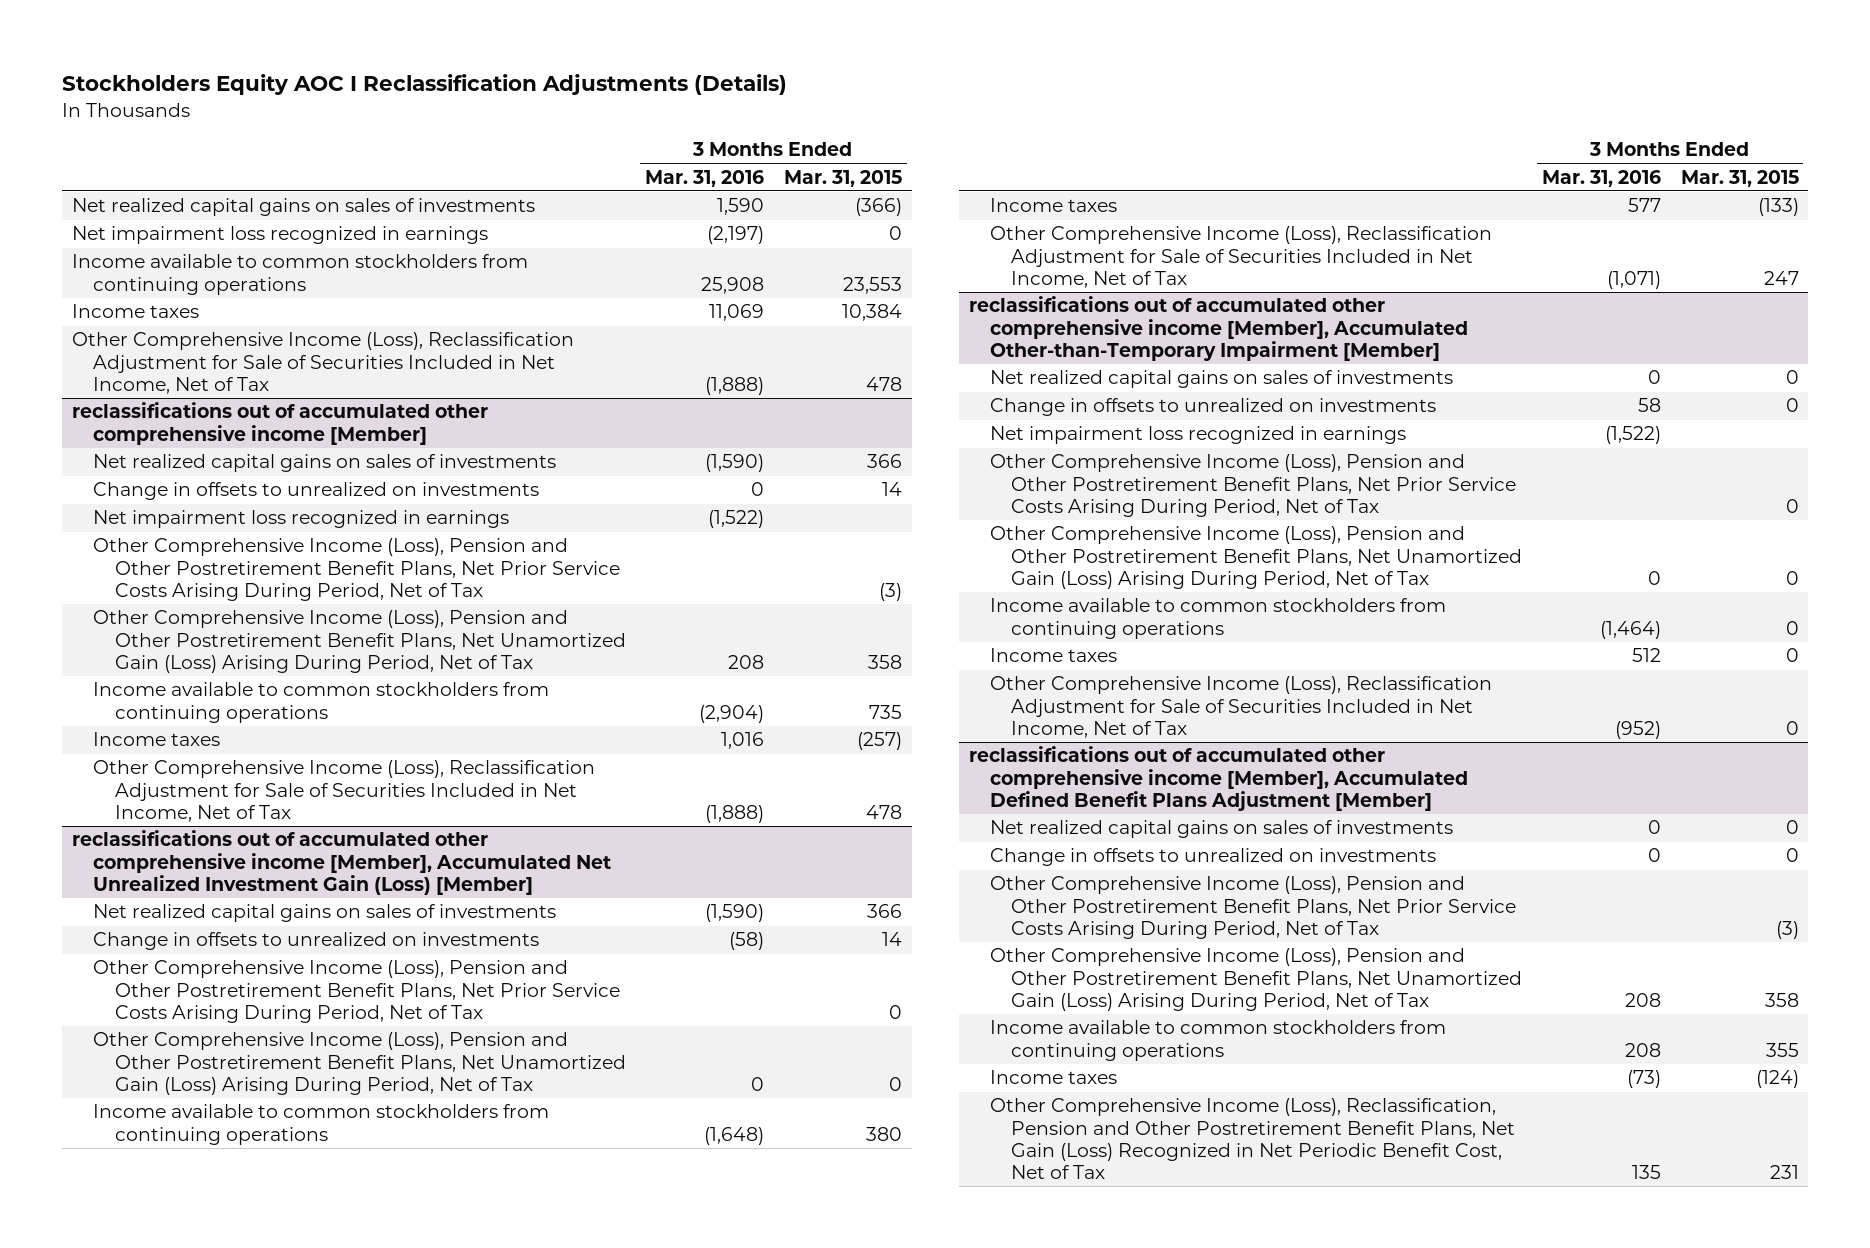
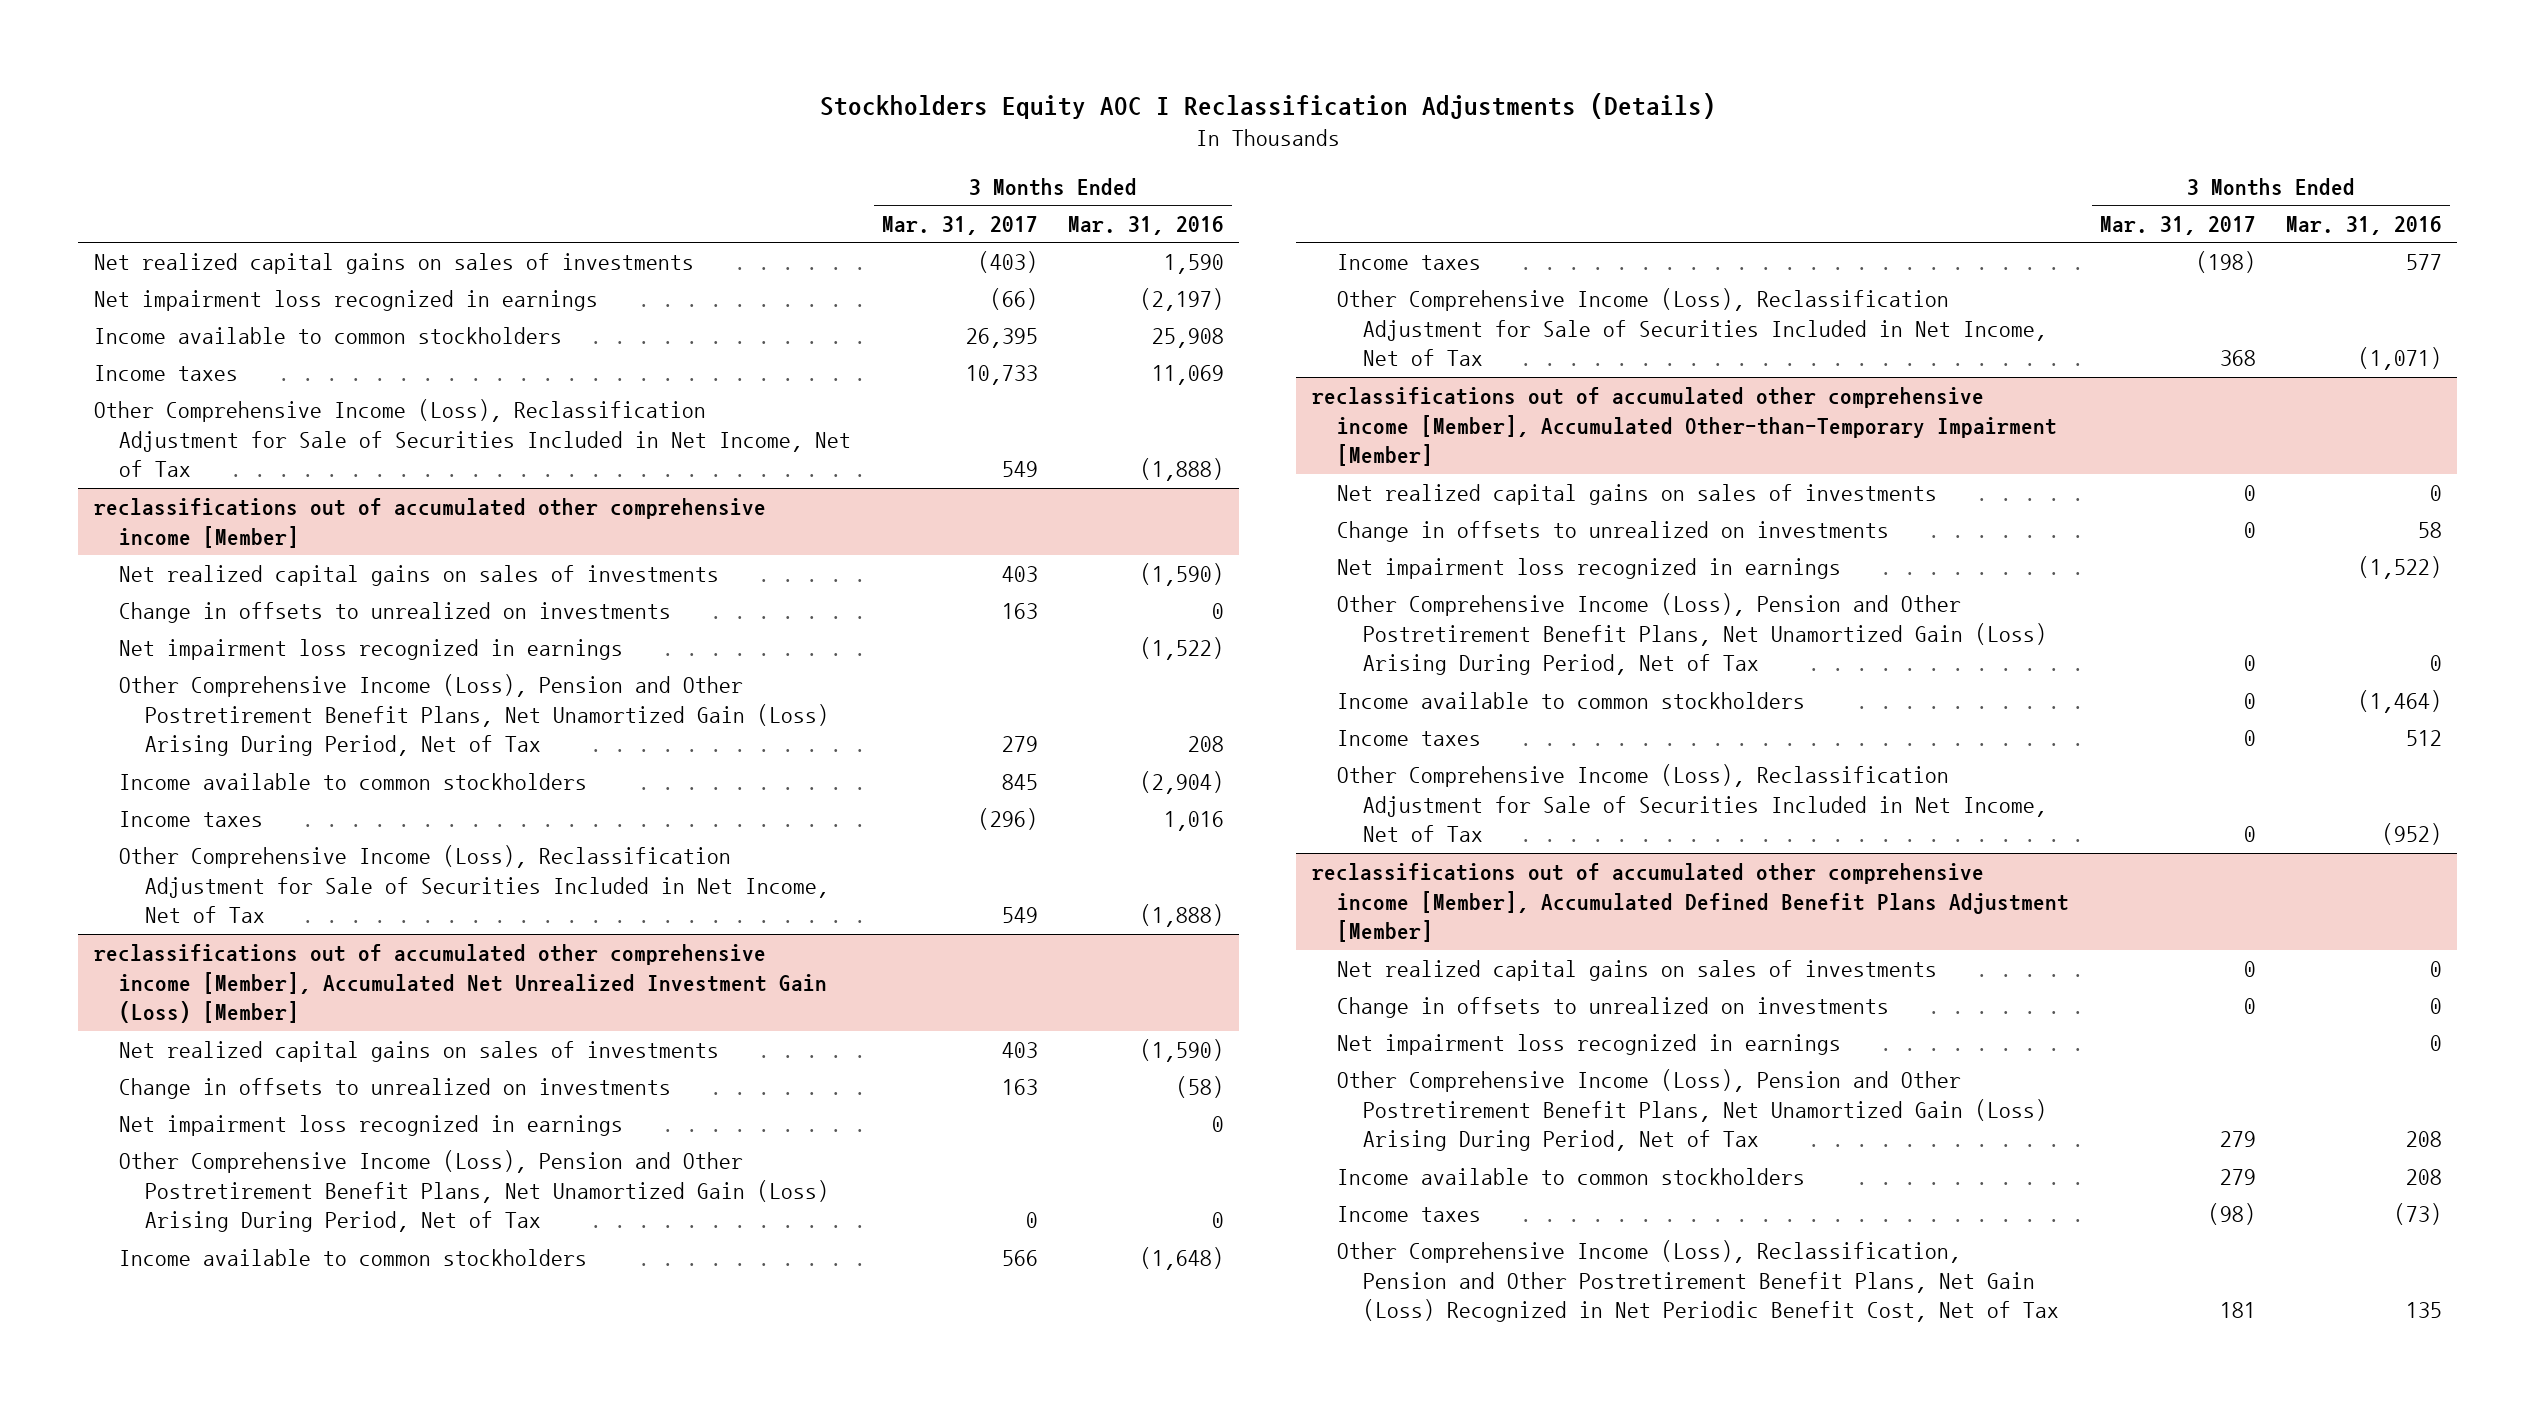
- | 3 Months Ended Mar. 31, 2016 | 3 Months Ended Mar. 31, 2015
+ | 3 Months Ended Mar. 31, 2017 | 3 Months Ended Mar. 31, 2016
- Income available to common stockholders from continuing operations | 25,908 | 23,553
+ Income available to common stockholders | 26,395 | 25,908
@ reclassifications out of accumulated other comprehensive income [Member]
- Other Comprehensive Income (Loss), Pension and Other Postretirement Benefit Plans, Net Prior Service Costs Arising During Period, Net of Tax | | (3)
- Income available to common stockholders from continuing operations | (2,904) | 735
+ Income available to common stockholders | 845 | (2,904)
@ reclassifications out of accumulated other comprehensive income [Member], Accumulated Net Unrealized Investment Gain (Loss) [Member]
- Other Comprehensive Income (Loss), Pension and Other Postretirement Benefit Plans, Net Prior Service Costs Arising During Period, Net of Tax | | 0
+ Net impairment loss recognized in earnings | | 0
- Income available to common stockholders from continuing operations | (1,648) | 380
+ Income available to common stockholders | 566 | (1,648)
@ reclassifications out of accumulated other comprehensive income [Member], Accumulated Other-than-Temporary Impairment [Member]
- Other Comprehensive Income (Loss), Pension and Other Postretirement Benefit Plans, Net Prior Service Costs Arising During Period, Net of Tax | | 0
- Income available to common stockholders from continuing operations | (1,464) | 0
+ Income available to common stockholders | 0 | (1,464)
@ reclassifications out of accumulated other comprehensive income [Member], Accumulated Defined Benefit Plans Adjustment [Member]
- Other Comprehensive Income (Loss), Pension and Other Postretirement Benefit Plans, Net Prior Service Costs Arising During Period, Net of Tax | | (3)
+ Net impairment loss recognized in earnings | | 0
- Income available to common stockholders from continuing operations | 208 | 355
+ Income available to common stockholders | 279 | 208

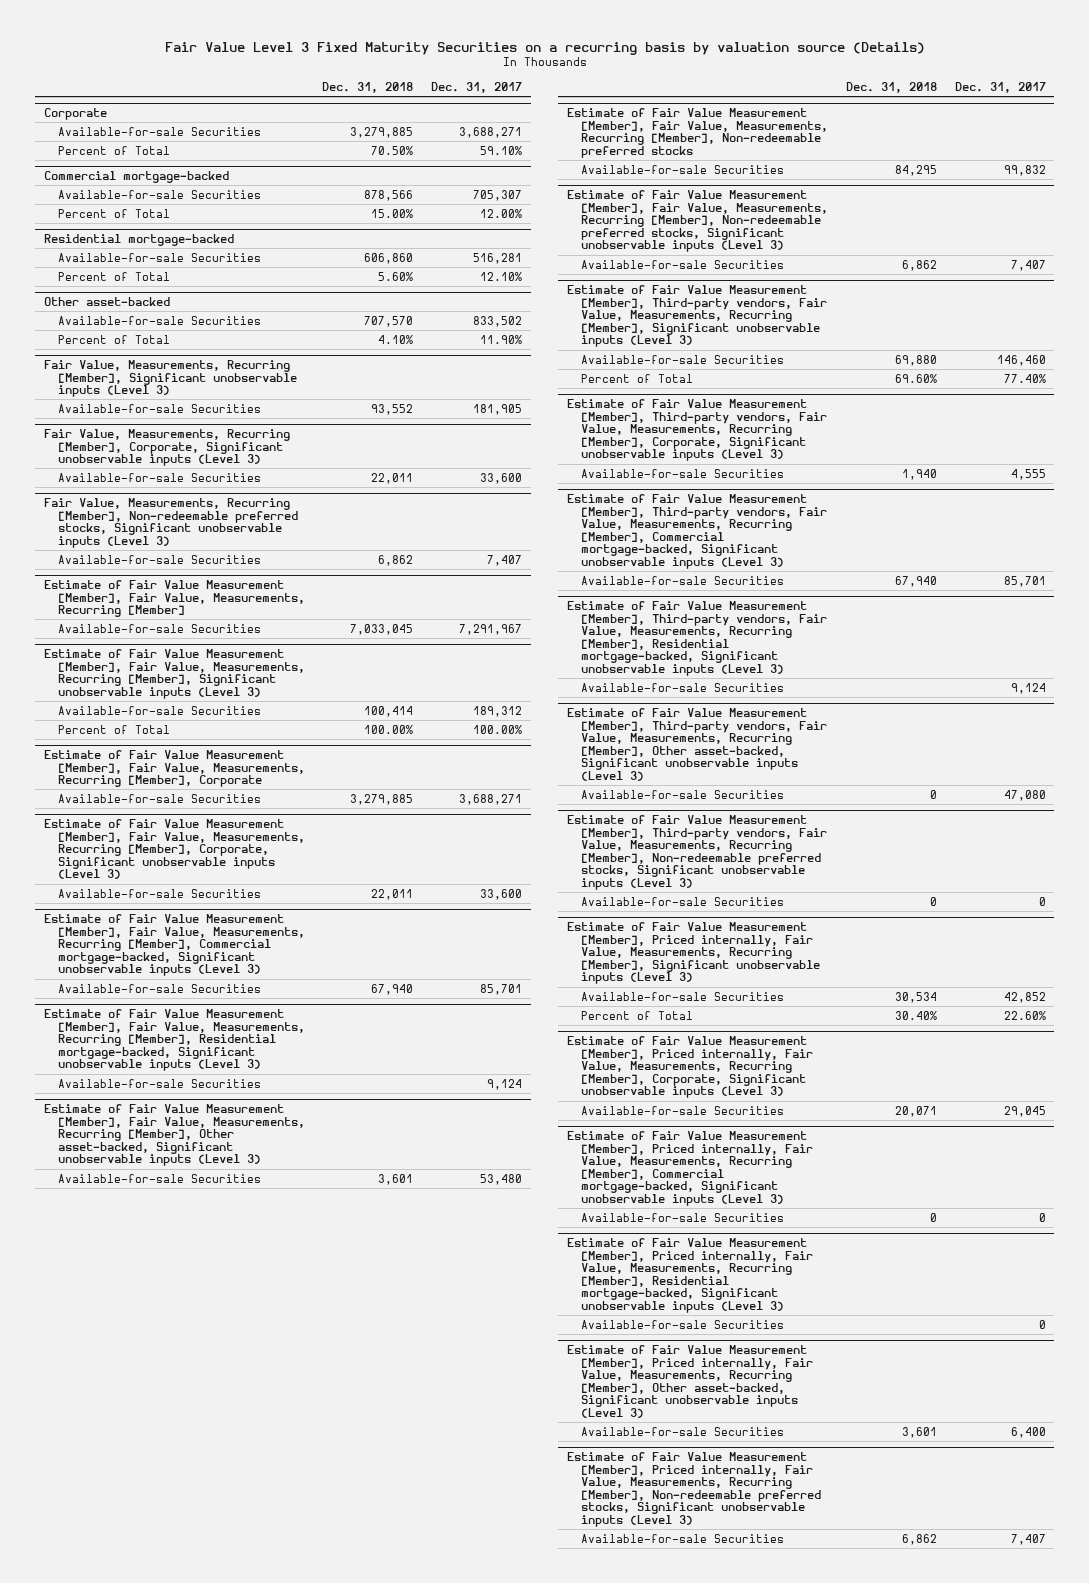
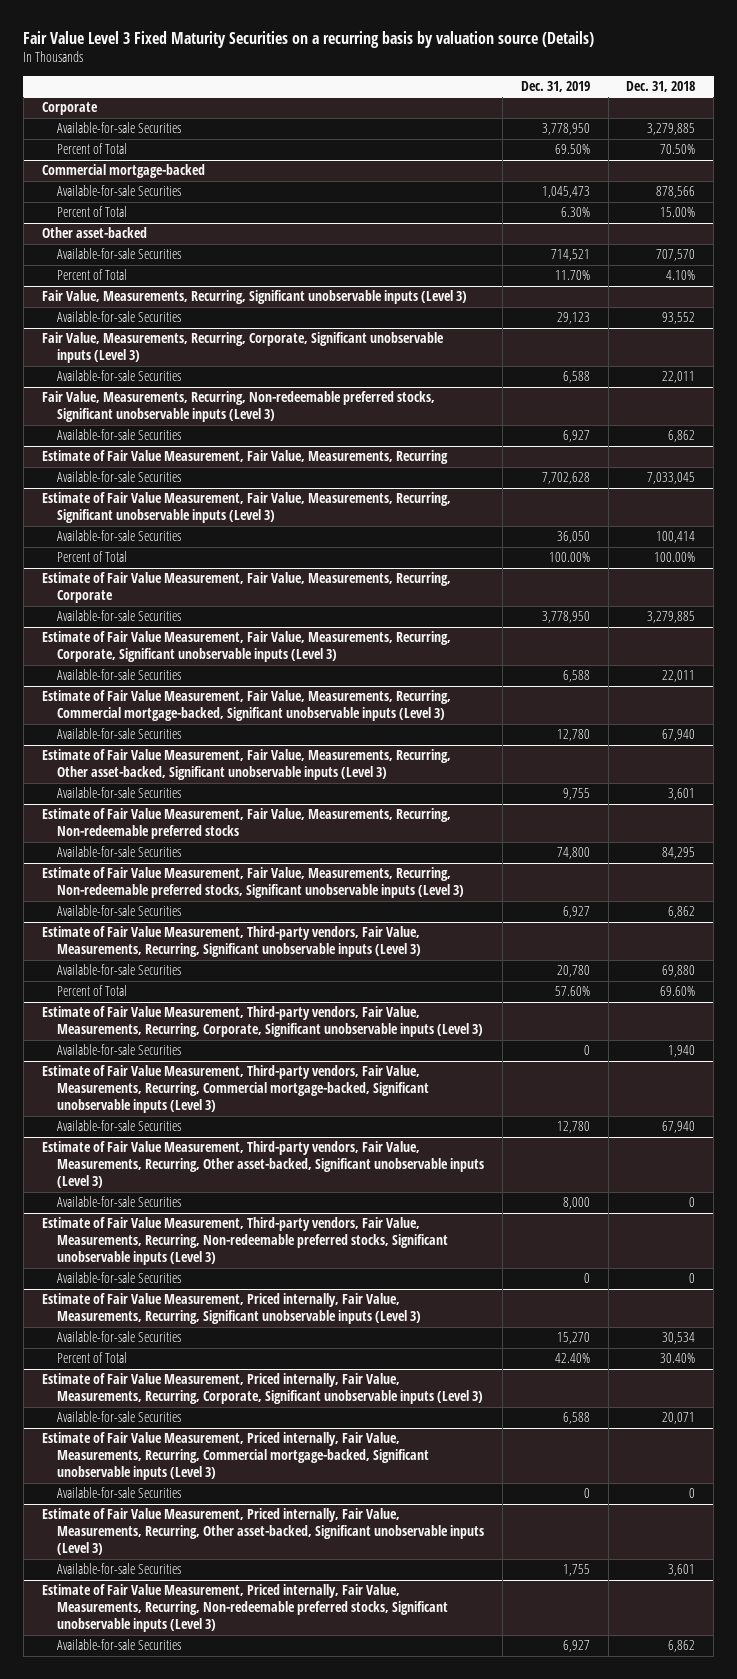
- | Dec. 31, 2018 | Dec. 31, 2017
+ | Dec. 31, 2019 | Dec. 31, 2018
- Residential mortgage-backed
- Available-for-sale Securities | 606,860 | 516,281
- Percent of Total | 5.60% | 12.10%
- Fair Value, Measurements, Recurring [Member], Significant unobservable inputs (Level 3)
+ Fair Value, Measurements, Recurring, Significant unobservable inputs (Level 3)
- Fair Value, Measurements, Recurring [Member], Corporate, Significant unobservable inputs (Level 3)
+ Fair Value, Measurements, Recurring, Corporate, Significant unobservable inputs (Level 3)
- Fair Value, Measurements, Recurring [Member], Non-redeemable preferred stocks, Significant unobservable inputs (Level 3)
+ Fair Value, Measurements, Recurring, Non-redeemable preferred stocks, Significant unobservable inputs (Level 3)
- Estimate of Fair Value Measurement [Member], Fair Value, Measurements, Recurring [Member]
+ Estimate of Fair Value Measurement, Fair Value, Measurements, Recurring
- Estimate of Fair Value Measurement [Member], Fair Value, Measurements, Recurring [Member], Significant unobservable inputs (Level 3)
+ Estimate of Fair Value Measurement, Fair Value, Measurements, Recurring, Significant unobservable inputs (Level 3)
- Estimate of Fair Value Measurement [Member], Fair Value, Measurements, Recurring [Member], Corporate
+ Estimate of Fair Value Measurement, Fair Value, Measurements, Recurring, Corporate
- Estimate of Fair Value Measurement [Member], Fair Value, Measurements, Recurring [Member], Corporate, Significant unobservable inputs (Level 3)
+ Estimate of Fair Value Measurement, Fair Value, Measurements, Recurring, Corporate, Significant unobservable inputs (Level 3)
- Estimate of Fair Value Measurement [Member], Fair Value, Measurements, Recurring [Member], Commercial mortgage-backed, Significant unobservable inputs (Level 3)
+ Estimate of Fair Value Measurement, Fair Value, Measurements, Recurring, Commercial mortgage-backed, Significant unobservable inputs (Level 3)
- Estimate of Fair Value Measurement [Member], Fair Value, Measurements, Recurring [Member], Residential mortgage-backed, Significant unobservable inputs (Level 3)
- Available-for-sale Securities | | 9,124
- Estimate of Fair Value Measurement [Member], Fair Value, Measurements, Recurring [Member], Other asset-backed, Significant unobservable inputs (Level 3)
+ Estimate of Fair Value Measurement, Fair Value, Measurements, Recurring, Other asset-backed, Significant unobservable inputs (Level 3)
- Estimate of Fair Value Measurement [Member], Fair Value, Measurements, Recurring [Member], Non-redeemable preferred stocks
+ Estimate of Fair Value Measurement, Fair Value, Measurements, Recurring, Non-redeemable preferred stocks
- Estimate of Fair Value Measurement [Member], Fair Value, Measurements, Recurring [Member], Non-redeemable preferred stocks, Significant unobservable inputs (Level 3)
+ Estimate of Fair Value Measurement, Fair Value, Measurements, Recurring, Non-redeemable preferred stocks, Significant unobservable inputs (Level 3)
- Estimate of Fair Value Measurement [Member], Third-party vendors, Fair Value, Measurements, Recurring [Member], Significant unobservable inputs (Level 3)
+ Estimate of Fair Value Measurement, Third-party vendors, Fair Value, Measurements, Recurring, Significant unobservable inputs (Level 3)
- Estimate of Fair Value Measurement [Member], Third-party vendors, Fair Value, Measurements, Recurring [Member], Corporate, Significant unobservable inputs (Level 3)
+ Estimate of Fair Value Measurement, Third-party vendors, Fair Value, Measurements, Recurring, Corporate, Significant unobservable inputs (Level 3)
- Estimate of Fair Value Measurement [Member], Third-party vendors, Fair Value, Measurements, Recurring [Member], Commercial mortgage-backed, Significant unobservable inputs (Level 3)
+ Estimate of Fair Value Measurement, Third-party vendors, Fair Value, Measurements, Recurring, Commercial mortgage-backed, Significant unobservable inputs (Level 3)
- Estimate of Fair Value Measurement [Member], Third-party vendors, Fair Value, Measurements, Recurring [Member], Residential mortgage-backed, Significant unobservable inputs (Level 3)
- Available-for-sale Securities | | 9,124
- Estimate of Fair Value Measurement [Member], Third-party vendors, Fair Value, Measurements, Recurring [Member], Other asset-backed, Significant unobservable inputs (Level 3)
+ Estimate of Fair Value Measurement, Third-party vendors, Fair Value, Measurements, Recurring, Other asset-backed, Significant unobservable inputs (Level 3)
- Estimate of Fair Value Measurement [Member], Third-party vendors, Fair Value, Measurements, Recurring [Member], Non-redeemable preferred stocks, Significant unobservable inputs (Level 3)
+ Estimate of Fair Value Measurement, Third-party vendors, Fair Value, Measurements, Recurring, Non-redeemable preferred stocks, Significant unobservable inputs (Level 3)
- Estimate of Fair Value Measurement [Member], Priced internally, Fair Value, Measurements, Recurring [Member], Significant unobservable inputs (Level 3)
+ Estimate of Fair Value Measurement, Priced internally, Fair Value, Measurements, Recurring, Significant unobservable inputs (Level 3)
- Estimate of Fair Value Measurement [Member], Priced internally, Fair Value, Measurements, Recurring [Member], Corporate, Significant unobservable inputs (Level 3)
+ Estimate of Fair Value Measurement, Priced internally, Fair Value, Measurements, Recurring, Corporate, Significant unobservable inputs (Level 3)
- Estimate of Fair Value Measurement [Member], Priced internally, Fair Value, Measurements, Recurring [Member], Commercial mortgage-backed, Significant unobservable inputs (Level 3)
+ Estimate of Fair Value Measurement, Priced internally, Fair Value, Measurements, Recurring, Commercial mortgage-backed, Significant unobservable inputs (Level 3)
- Estimate of Fair Value Measurement [Member], Priced internally, Fair Value, Measurements, Recurring [Member], Residential mortgage-backed, Significant unobservable inputs (Level 3)
- Available-for-sale Securities | | 0
- Estimate of Fair Value Measurement [Member], Priced internally, Fair Value, Measurements, Recurring [Member], Other asset-backed, Significant unobservable inputs (Level 3)
+ Estimate of Fair Value Measurement, Priced internally, Fair Value, Measurements, Recurring, Other asset-backed, Significant unobservable inputs (Level 3)
- Estimate of Fair Value Measurement [Member], Priced internally, Fair Value, Measurements, Recurring [Member], Non-redeemable preferred stocks, Significant unobservable inputs (Level 3)
+ Estimate of Fair Value Measurement, Priced internally, Fair Value, Measurements, Recurring, Non-redeemable preferred stocks, Significant unobservable inputs (Level 3)

